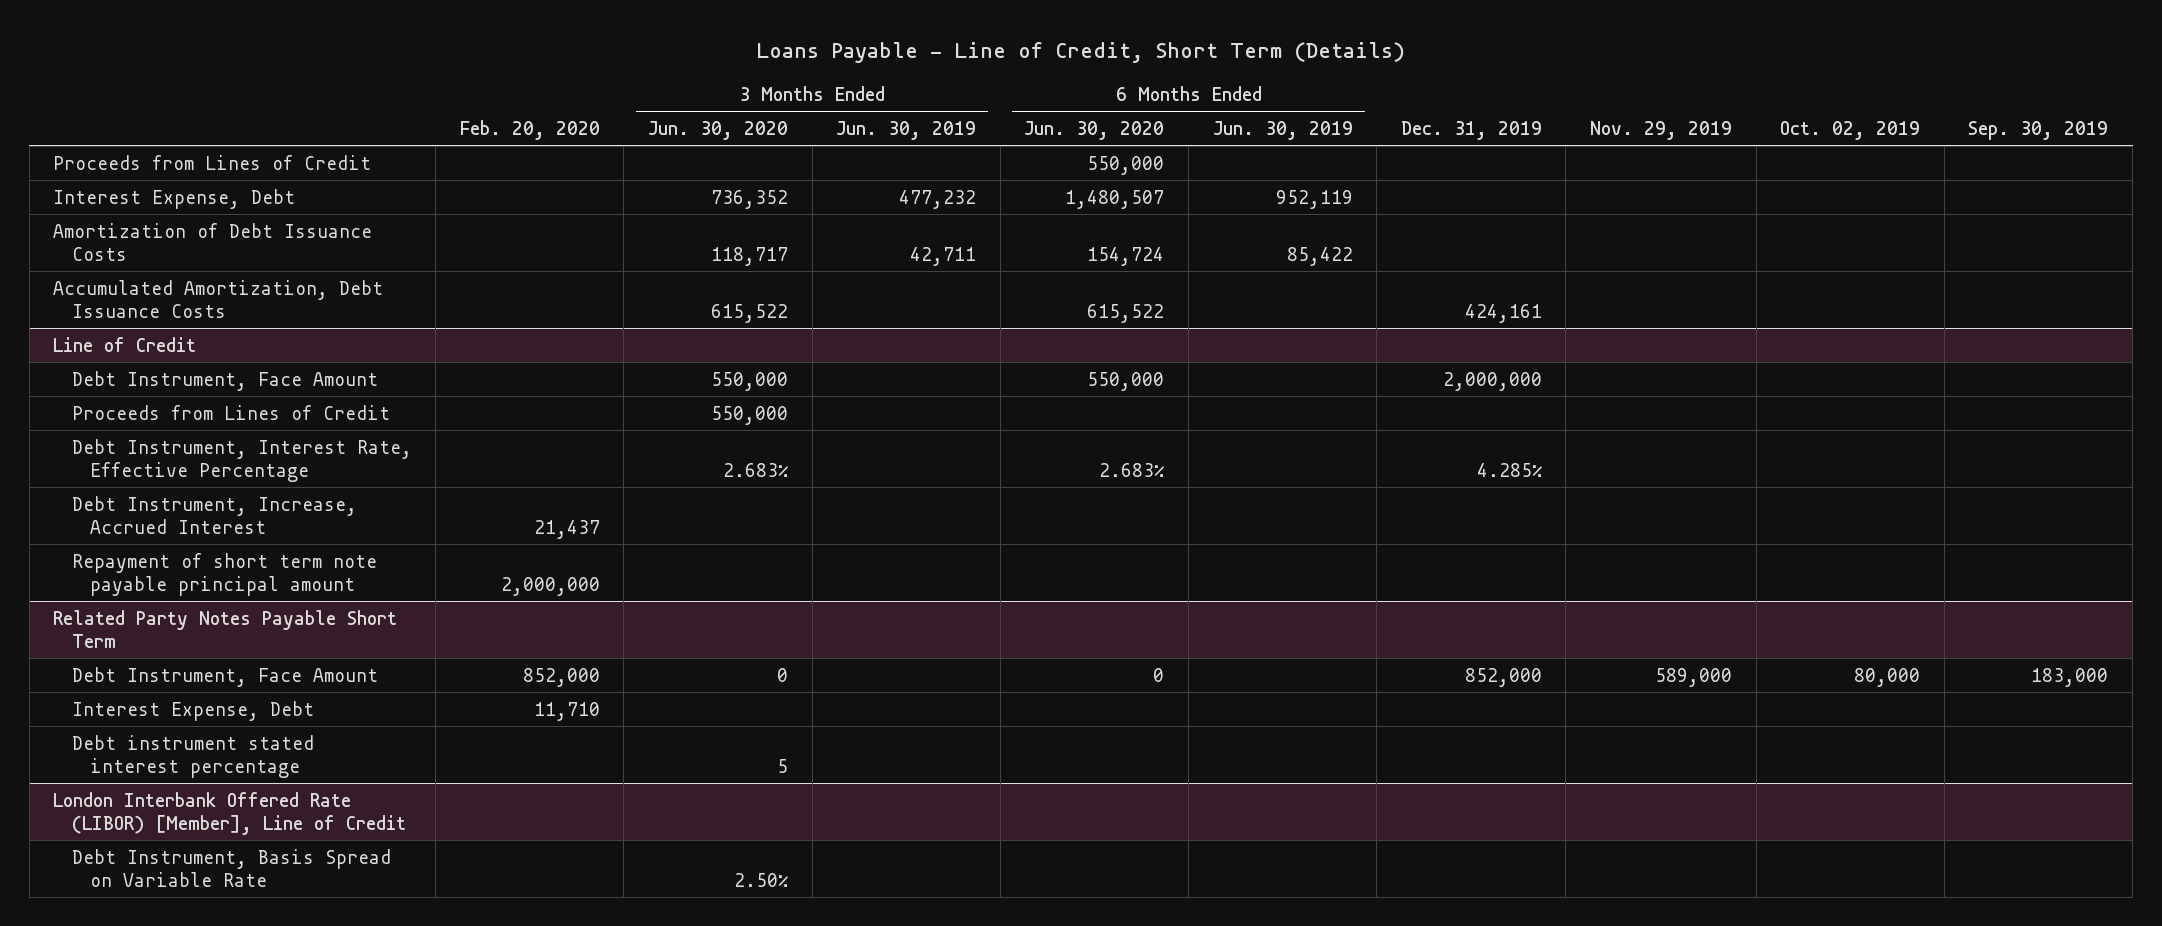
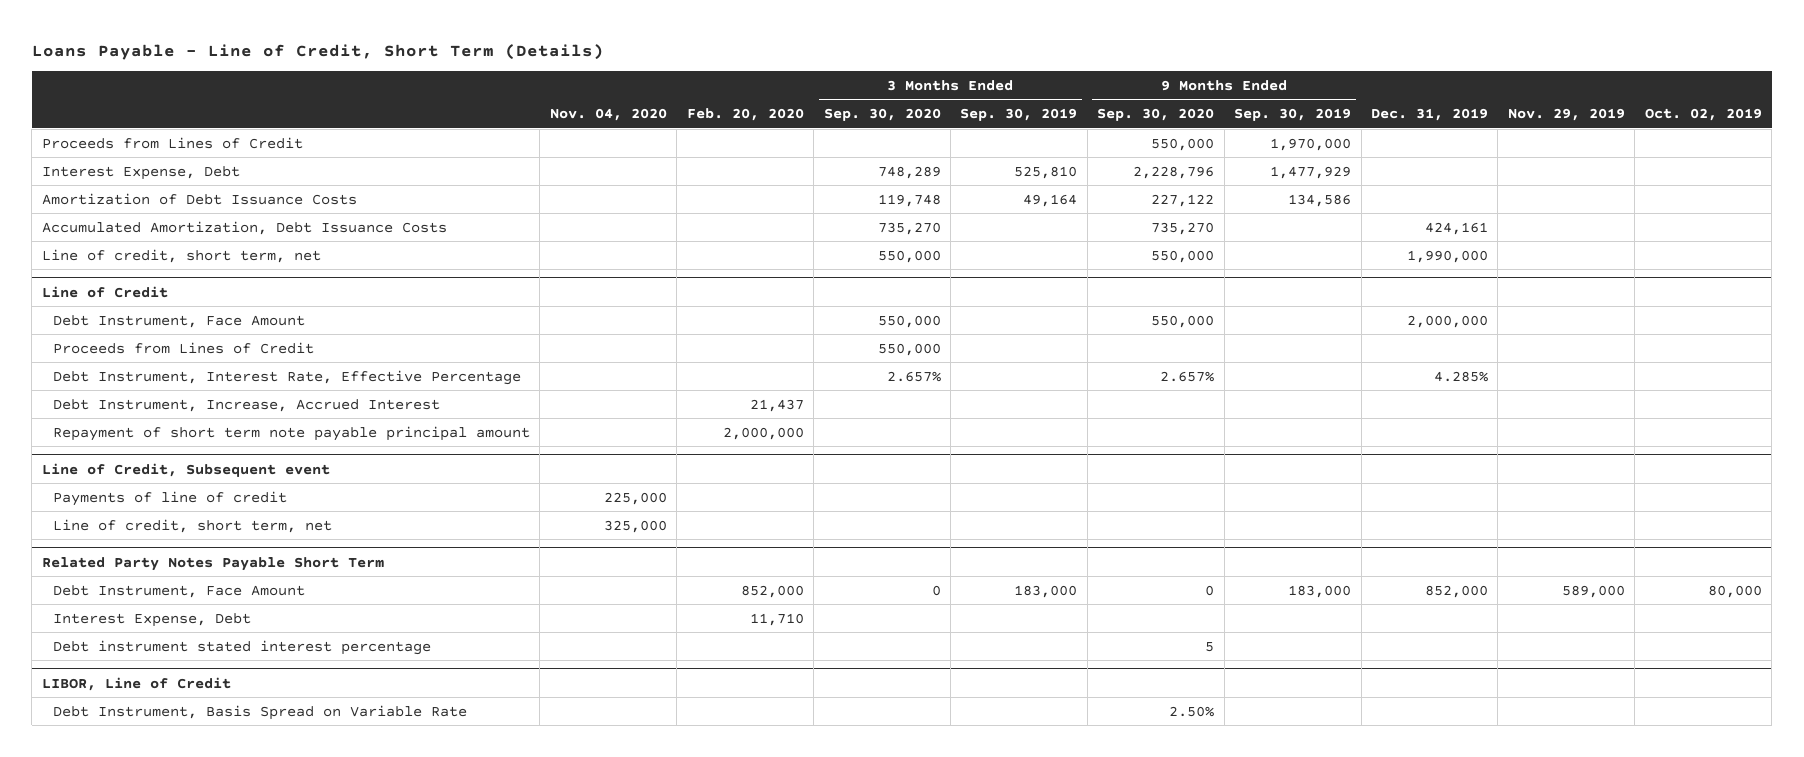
- | Feb. 20, 2020 | 3 Months Ended Jun. 30, 2020 | 3 Months Ended Jun. 30, 2019 | 6 Months Ended Jun. 30, 2020 | 6 Months Ended Jun. 30, 2019 | Dec. 31, 2019 | Nov. 29, 2019 | Oct. 02, 2019 | Sep. 30, 2019
+ | Nov. 04, 2020 | Feb. 20, 2020 | 3 Months Ended Sep. 30, 2020 | 3 Months Ended Sep. 30, 2019 | 9 Months Ended Sep. 30, 2020 | 9 Months Ended Sep. 30, 2019 | Dec. 31, 2019 | Nov. 29, 2019 | Oct. 02, 2019
+ Line of credit, short term, net | | | 550,000 | | 550,000 | | 1,990,000 | |
+ Line of Credit, Subsequent event
+ Payments of line of credit | 225,000 | | | | | | | |
+ Line of credit, short term, net | 325,000 | | | | | | | |
- London Interbank Offered Rate (LIBOR) [Member], Line of Credit
+ LIBOR, Line of Credit

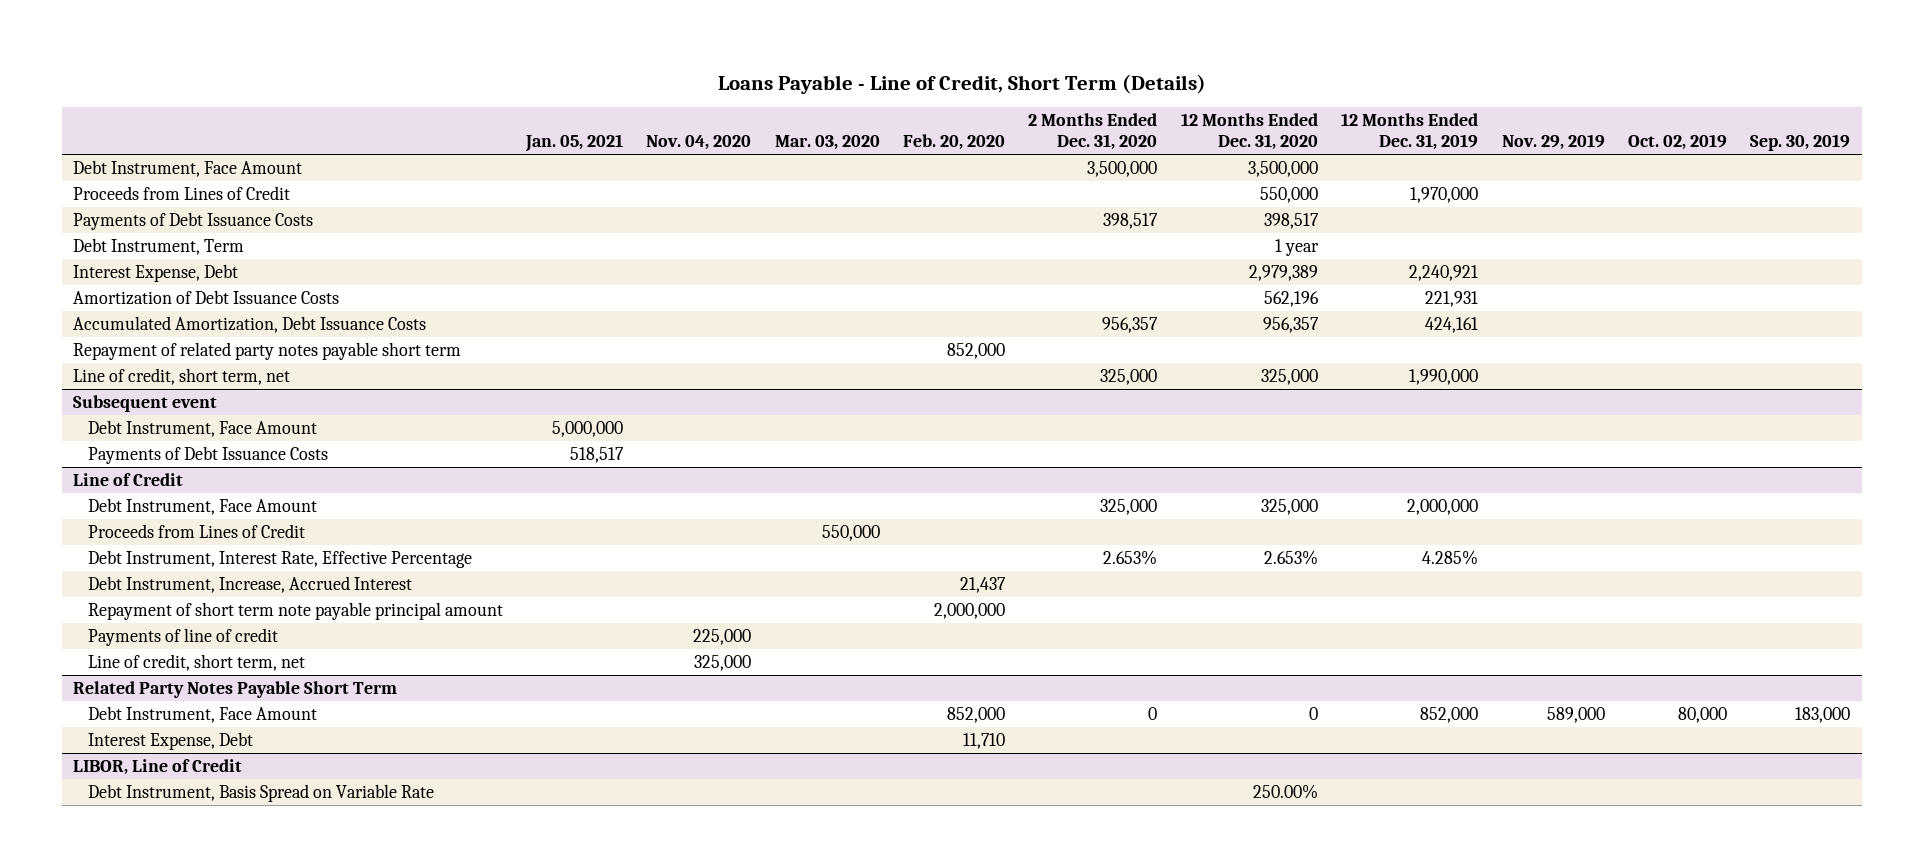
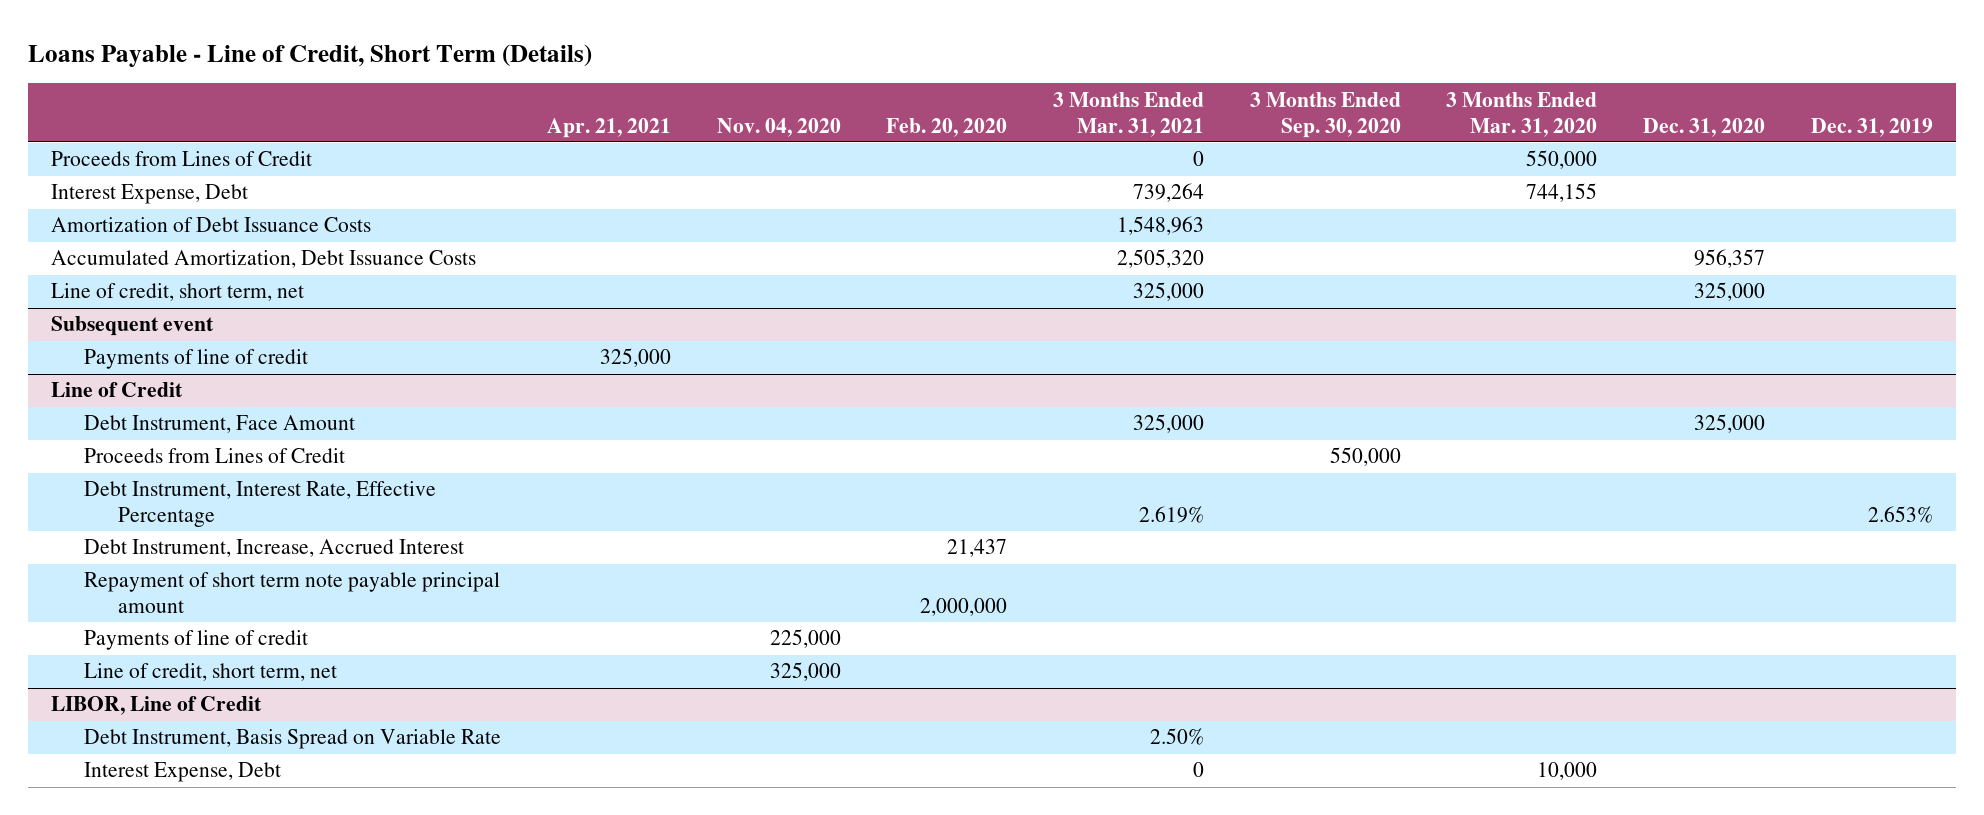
- | Jan. 05, 2021 | Nov. 04, 2020 | Mar. 03, 2020 | Feb. 20, 2020 | 2 Months Ended Dec. 31, 2020 | 12 Months Ended Dec. 31, 2020 | 12 Months Ended Dec. 31, 2019 | Nov. 29, 2019 | Oct. 02, 2019 | Sep. 30, 2019
+ | Apr. 21, 2021 | Nov. 04, 2020 | Feb. 20, 2020 | 3 Months Ended Mar. 31, 2021 | 3 Months Ended Sep. 30, 2020 | 3 Months Ended Mar. 31, 2020 | Dec. 31, 2020 | Dec. 31, 2019
- Debt Instrument, Face Amount | | | | | 3,500,000 | 3,500,000 | | | |
- Payments of Debt Issuance Costs | | | | | 398,517 | 398,517 | | | |
- Debt Instrument, Term | | | | | | 1 year | | | |
- Repayment of related party notes payable short term | | | | 852,000 | | | | | |
@ Subsequent event
- Debt Instrument, Face Amount | 5,000,000 | | | | | | | | |
- Payments of Debt Issuance Costs | 518,517 | | | | | | | | |
+ Payments of line of credit | 325,000 | | | | | | |
- Related Party Notes Payable Short Term
- Debt Instrument, Face Amount | | | | 852,000 | 0 | 0 | 852,000 | 589,000 | 80,000 | 183,000
- Interest Expense, Debt | | | | 11,710 | | | | | |
@ LIBOR, Line of Credit
+ Interest Expense, Debt | | | | 0 | | 10,000 | |

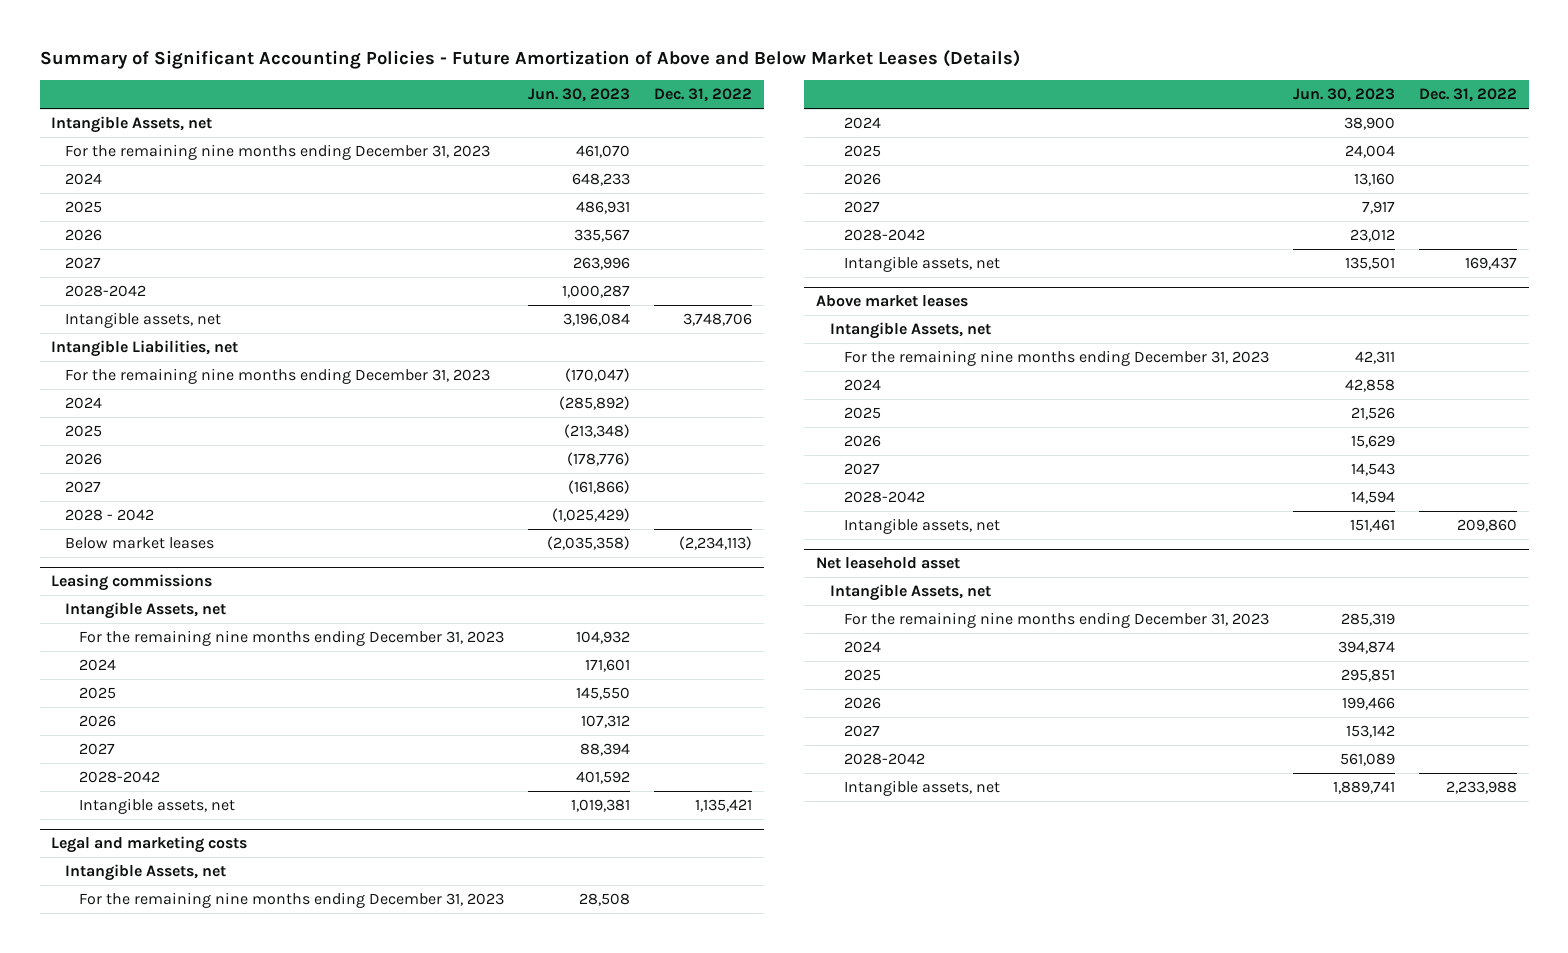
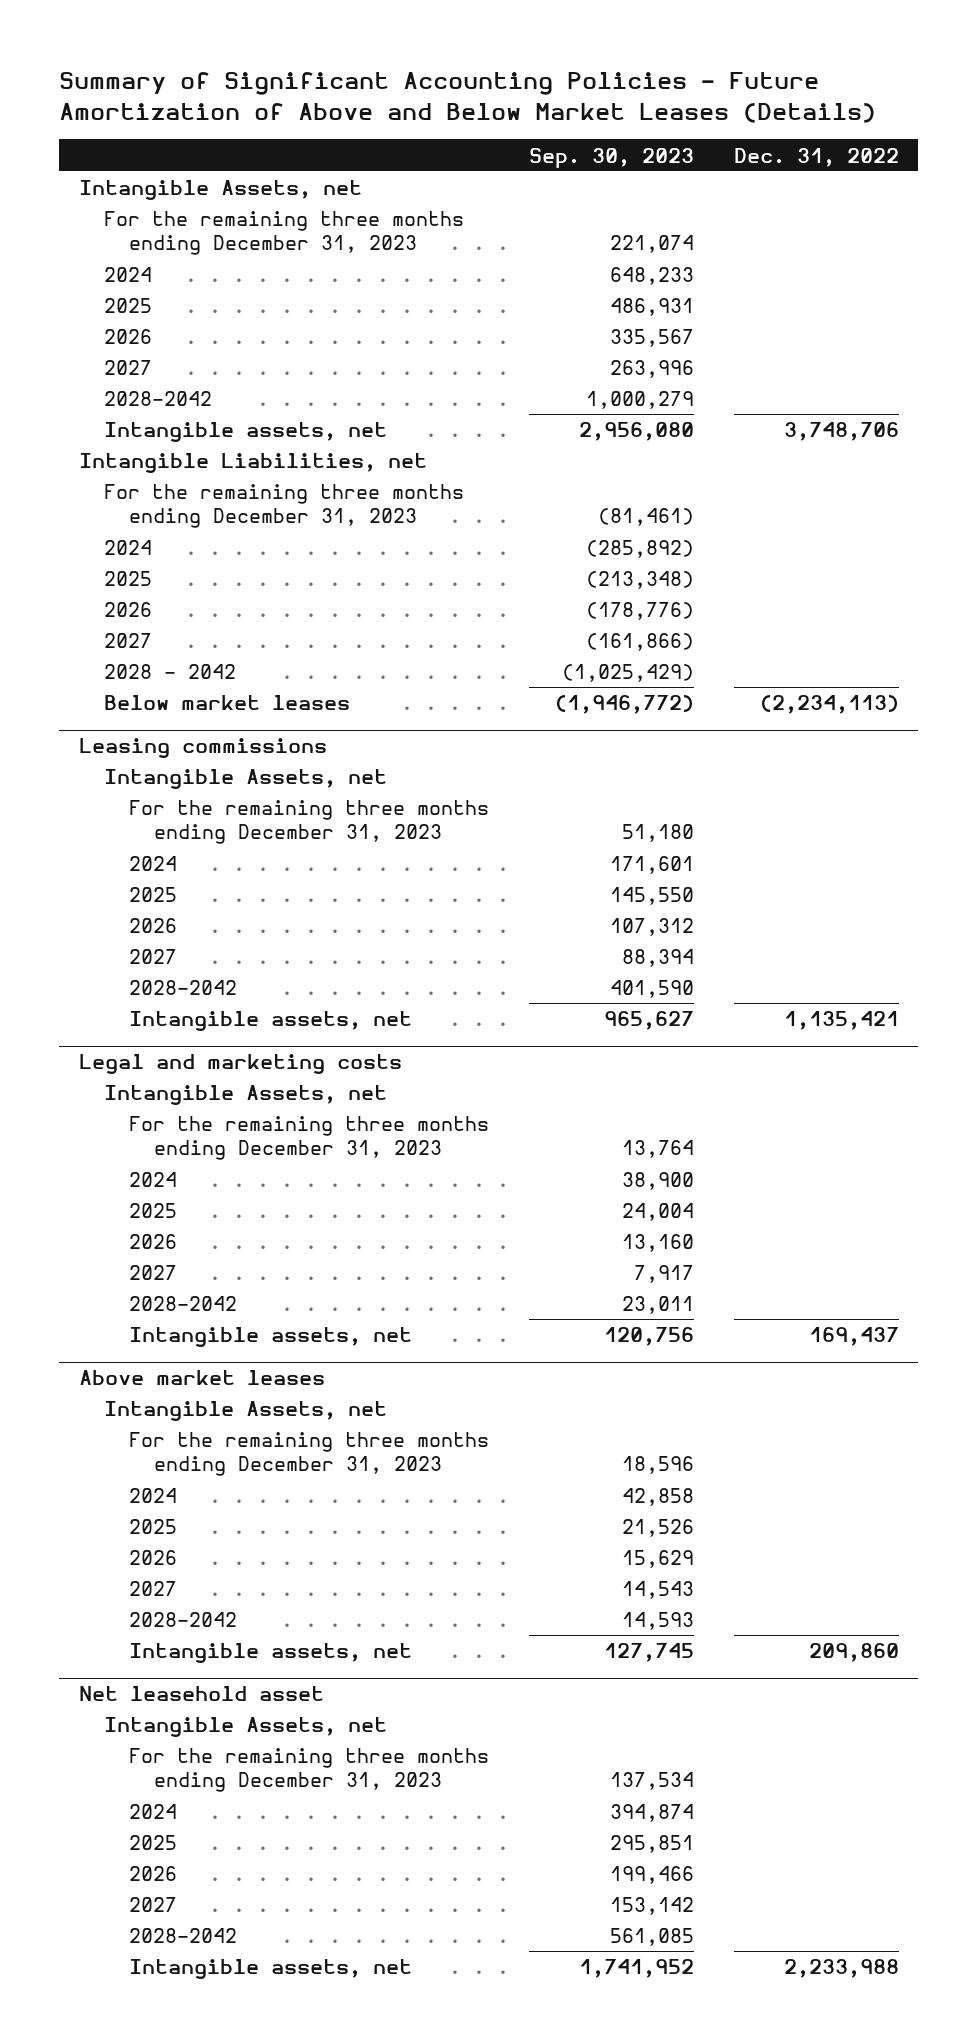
- | Jun. 30, 2023 | Dec. 31, 2022
+ | Sep. 30, 2023 | Dec. 31, 2022
- For the remaining nine months ending December 31, 2023 | 461,070 |
+ For the remaining three months ending December 31, 2023 | 221,074 |
- For the remaining nine months ending December 31, 2023 | (170,047) |
+ For the remaining three months ending December 31, 2023 | (81,461) |
@ Leasing commissions
- For the remaining nine months ending December 31, 2023 | 104,932 |
+ For the remaining three months ending December 31, 2023 | 51,180 |
@ Legal and marketing costs
- For the remaining nine months ending December 31, 2023 | 28,508 |
+ For the remaining three months ending December 31, 2023 | 13,764 |
@ Above market leases
- For the remaining nine months ending December 31, 2023 | 42,311 |
+ For the remaining three months ending December 31, 2023 | 18,596 |
@ Net leasehold asset
- For the remaining nine months ending December 31, 2023 | 285,319 |
+ For the remaining three months ending December 31, 2023 | 137,534 |

